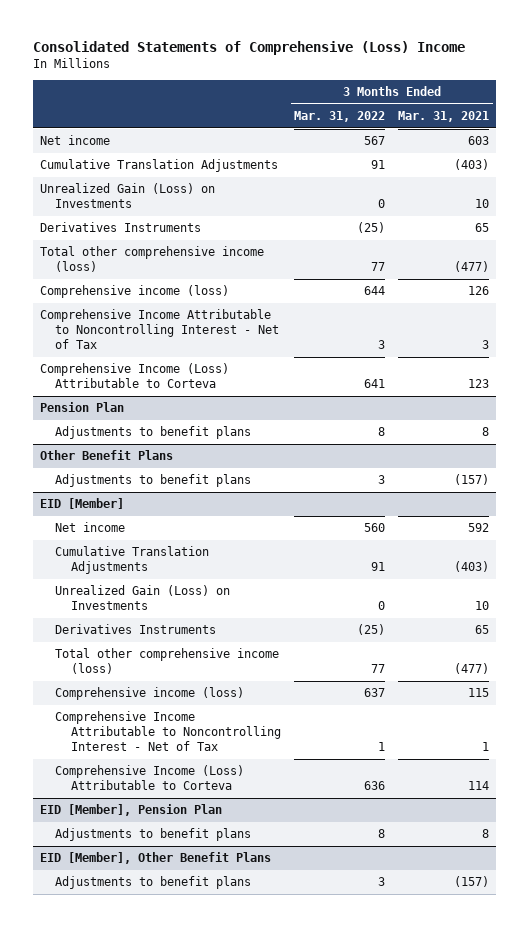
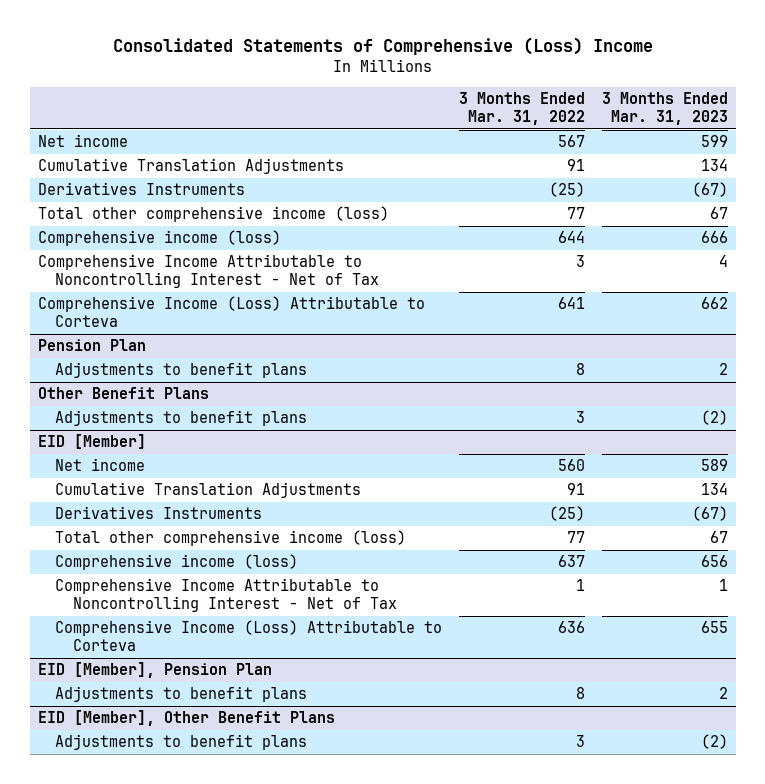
- | 3 Months Ended Mar. 31, 2022 | 3 Months Ended Mar. 31, 2021
+ | 3 Months Ended Mar. 31, 2022 | 3 Months Ended Mar. 31, 2023
- Unrealized Gain (Loss) on Investments | 0 | 10
@ EID [Member]
- Unrealized Gain (Loss) on Investments | 0 | 10

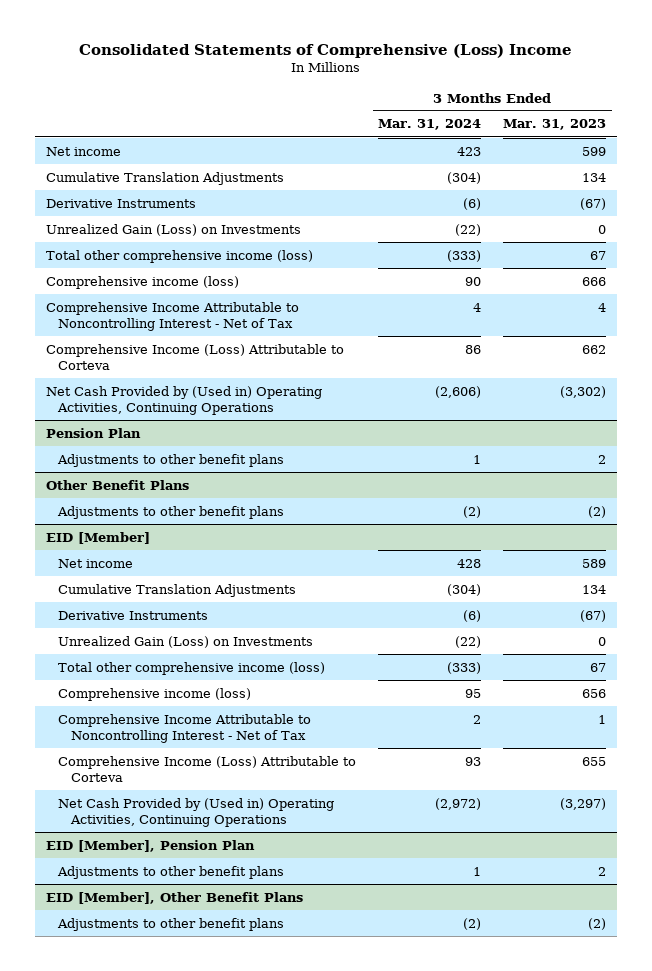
- | 3 Months Ended Mar. 31, 2022 | 3 Months Ended Mar. 31, 2023
+ | 3 Months Ended Mar. 31, 2024 | 3 Months Ended Mar. 31, 2023
- Derivatives Instruments | (25) | (67)
+ Derivative Instruments | (6) | (67)
+ Unrealized Gain (Loss) on Investments | (22) | 0
+ Net Cash Provided by (Used in) Operating Activities, Continuing Operations | (2,606) | (3,302)
@ Pension Plan
- Adjustments to benefit plans | 8 | 2
+ Adjustments to other benefit plans | 1 | 2
@ Other Benefit Plans
- Adjustments to benefit plans | 3 | (2)
+ Adjustments to other benefit plans | (2) | (2)
@ EID [Member]
- Derivatives Instruments | (25) | (67)
+ Derivative Instruments | (6) | (67)
+ Unrealized Gain (Loss) on Investments | (22) | 0
+ Net Cash Provided by (Used in) Operating Activities, Continuing Operations | (2,972) | (3,297)
@ EID [Member], Pension Plan
- Adjustments to benefit plans | 8 | 2
+ Adjustments to other benefit plans | 1 | 2
@ EID [Member], Other Benefit Plans
- Adjustments to benefit plans | 3 | (2)
+ Adjustments to other benefit plans | (2) | (2)

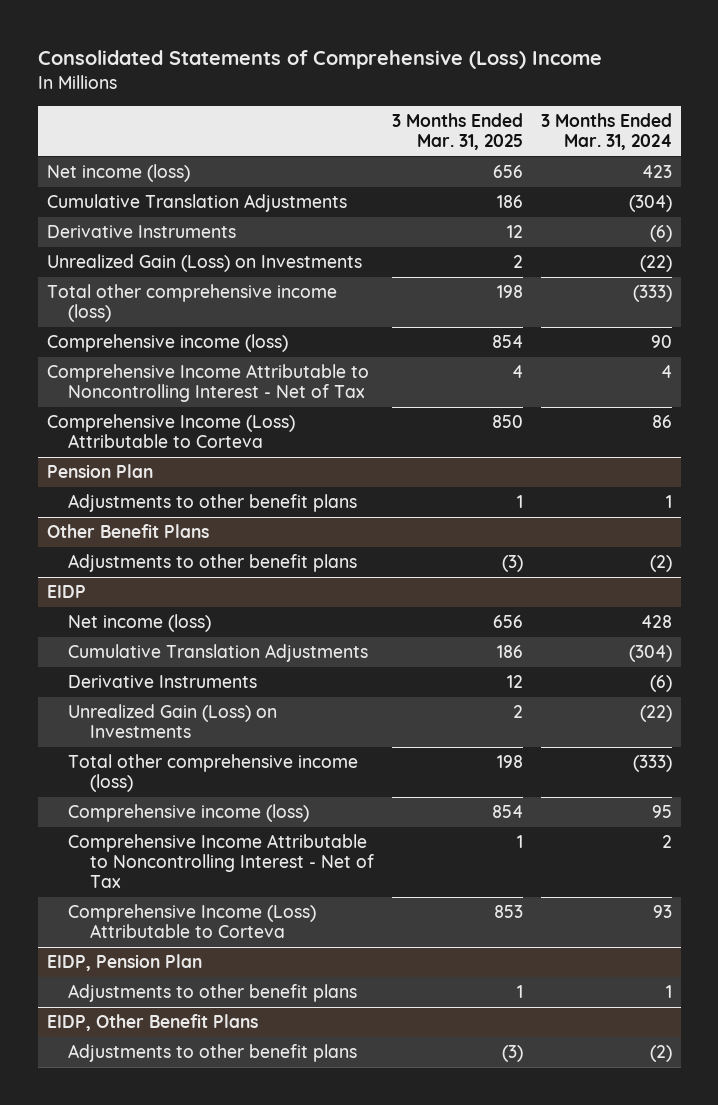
- | 3 Months Ended Mar. 31, 2024 | 3 Months Ended Mar. 31, 2023
+ | 3 Months Ended Mar. 31, 2025 | 3 Months Ended Mar. 31, 2024
- Net income | 423 | 599
+ Net income (loss) | 656 | 423
- Net Cash Provided by (Used in) Operating Activities, Continuing Operations | (2,606) | (3,302)
- EID [Member]
- Net income | 428 | 589
+ EIDP
+ Net income (loss) | 656 | 428
- Net Cash Provided by (Used in) Operating Activities, Continuing Operations | (2,972) | (3,297)
- EID [Member], Pension Plan
+ EIDP, Pension Plan
- EID [Member], Other Benefit Plans
+ EIDP, Other Benefit Plans

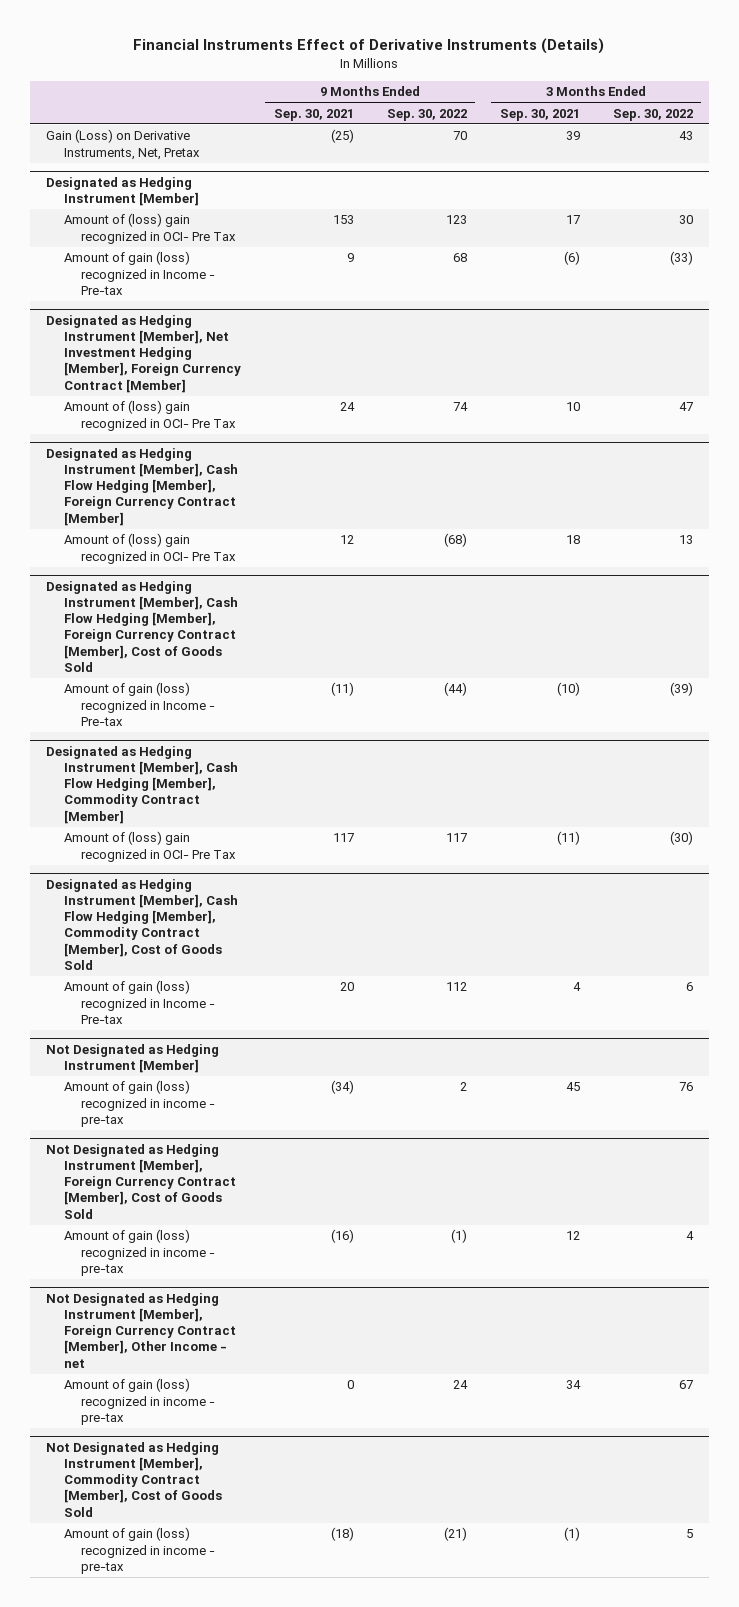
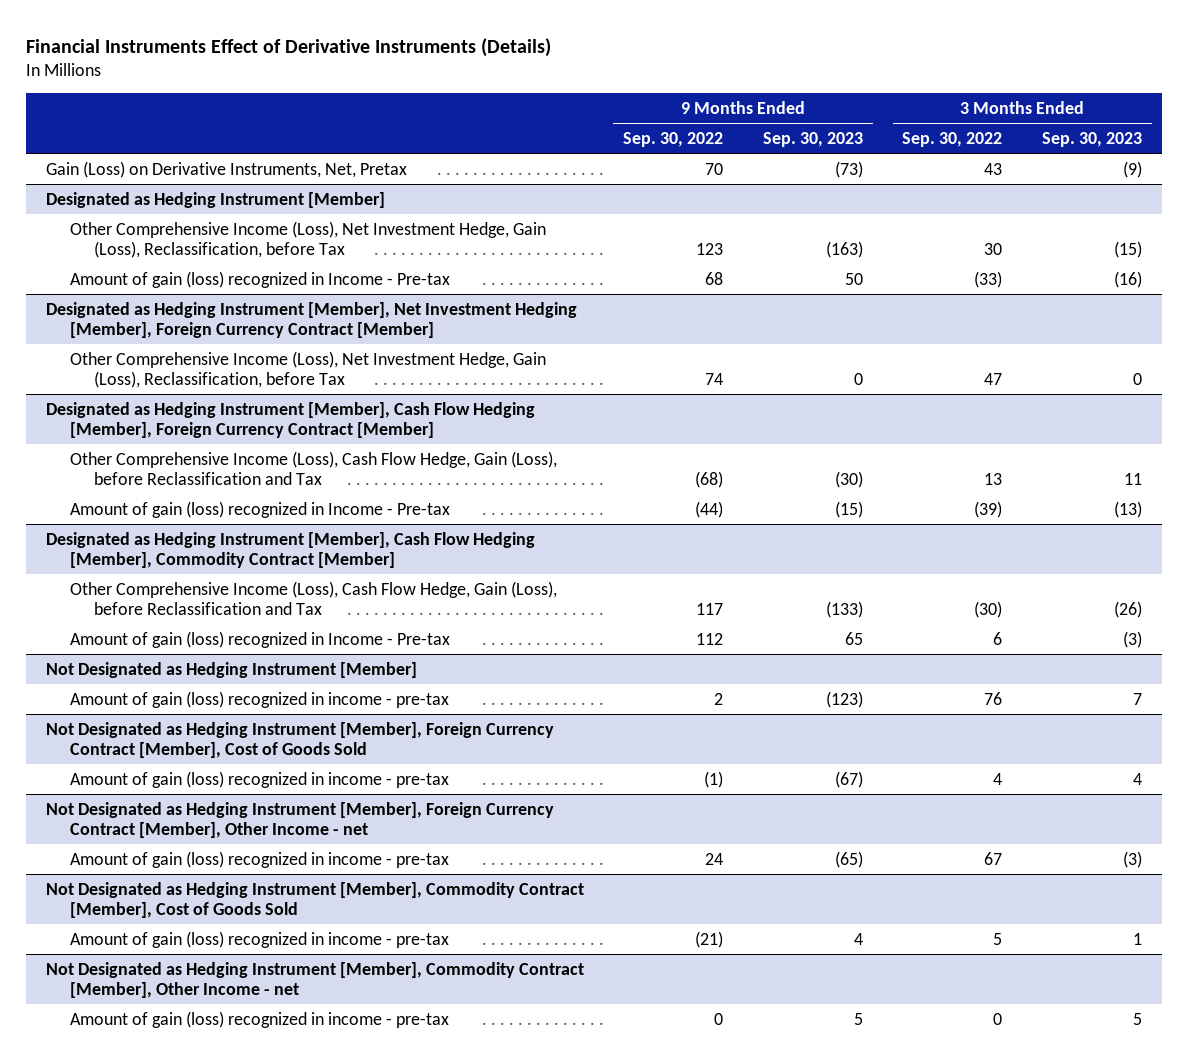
- | 9 Months Ended Sep. 30, 2021 | 9 Months Ended Sep. 30, 2022 | 3 Months Ended Sep. 30, 2021 | 3 Months Ended Sep. 30, 2022
+ | 9 Months Ended Sep. 30, 2022 | 9 Months Ended Sep. 30, 2023 | 3 Months Ended Sep. 30, 2022 | 3 Months Ended Sep. 30, 2023
@ Designated as Hedging Instrument [Member]
- Amount of (loss) gain recognized in OCI- Pre Tax | 153 | 123 | 17 | 30
+ Other Comprehensive Income (Loss), Net Investment Hedge, Gain (Loss), Reclassification, before Tax | 123 | (163) | 30 | (15)
@ Designated as Hedging Instrument [Member], Net Investment Hedging [Member], Foreign Currency Contract [Member]
- Amount of (loss) gain recognized in OCI- Pre Tax | 24 | 74 | 10 | 47
+ Other Comprehensive Income (Loss), Net Investment Hedge, Gain (Loss), Reclassification, before Tax | 74 | 0 | 47 | 0
@ Designated as Hedging Instrument [Member], Cash Flow Hedging [Member], Foreign Currency Contract [Member]
- Amount of (loss) gain recognized in OCI- Pre Tax | 12 | (68) | 18 | 13
- Designated as Hedging Instrument [Member], Cash Flow Hedging [Member], Foreign Currency Contract [Member], Cost of Goods Sold
@ Designated as Hedging Instrument [Member], Cash Flow Hedging [Member], Foreign Currency Contract [Member]
+ Other Comprehensive Income (Loss), Cash Flow Hedge, Gain (Loss), before Reclassification and Tax | (68) | (30) | 13 | 11
@ Designated as Hedging Instrument [Member], Cash Flow Hedging [Member], Commodity Contract [Member]
- Amount of (loss) gain recognized in OCI- Pre Tax | 117 | 117 | (11) | (30)
- Designated as Hedging Instrument [Member], Cash Flow Hedging [Member], Commodity Contract [Member], Cost of Goods Sold
@ Designated as Hedging Instrument [Member], Cash Flow Hedging [Member], Commodity Contract [Member]
+ Other Comprehensive Income (Loss), Cash Flow Hedge, Gain (Loss), before Reclassification and Tax | 117 | (133) | (30) | (26)
+ Not Designated as Hedging Instrument [Member], Commodity Contract [Member], Other Income - net
+ Amount of gain (loss) recognized in income - pre-tax | 0 | 5 | 0 | 5

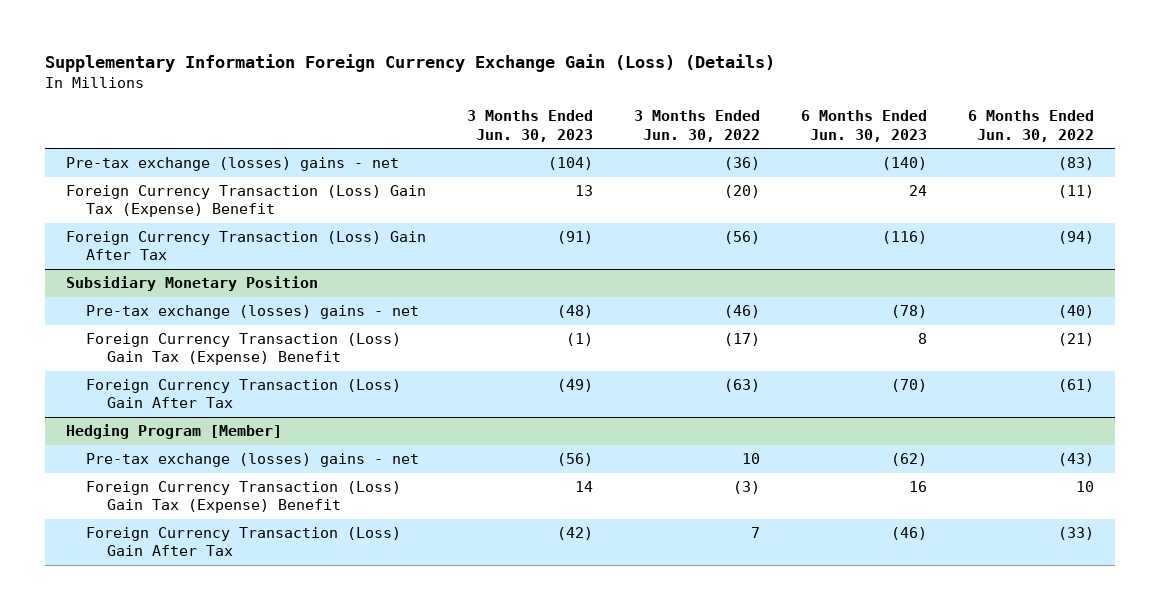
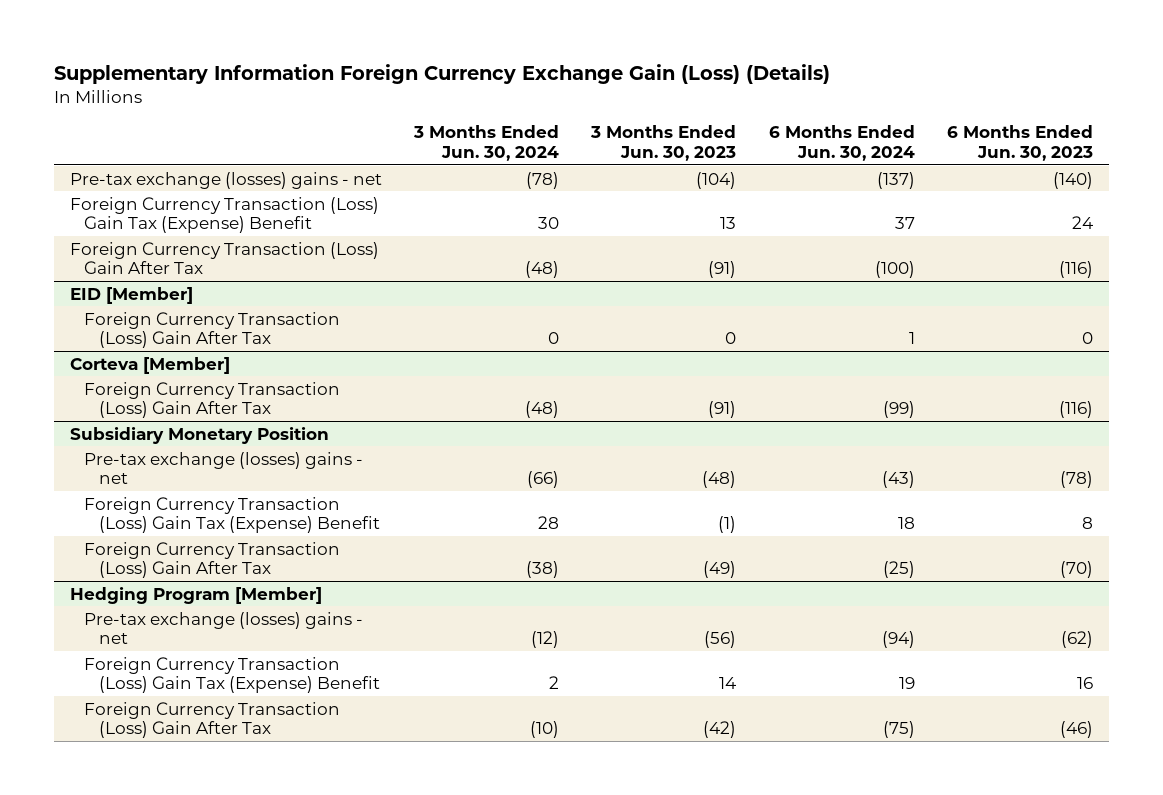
- | 3 Months Ended Jun. 30, 2023 | 3 Months Ended Jun. 30, 2022 | 6 Months Ended Jun. 30, 2023 | 6 Months Ended Jun. 30, 2022
+ | 3 Months Ended Jun. 30, 2024 | 3 Months Ended Jun. 30, 2023 | 6 Months Ended Jun. 30, 2024 | 6 Months Ended Jun. 30, 2023
+ EID [Member]
+ Foreign Currency Transaction (Loss) Gain After Tax | 0 | 0 | 1 | 0
+ Corteva [Member]
+ Foreign Currency Transaction (Loss) Gain After Tax | (48) | (91) | (99) | (116)

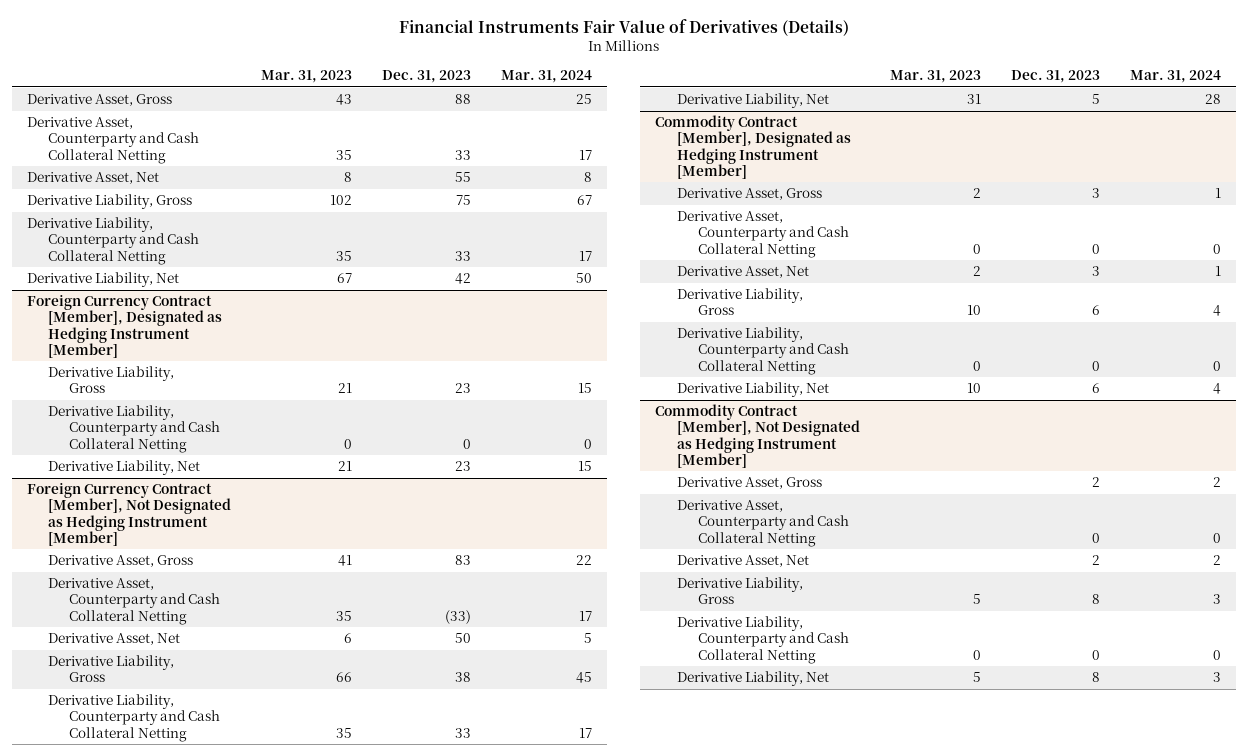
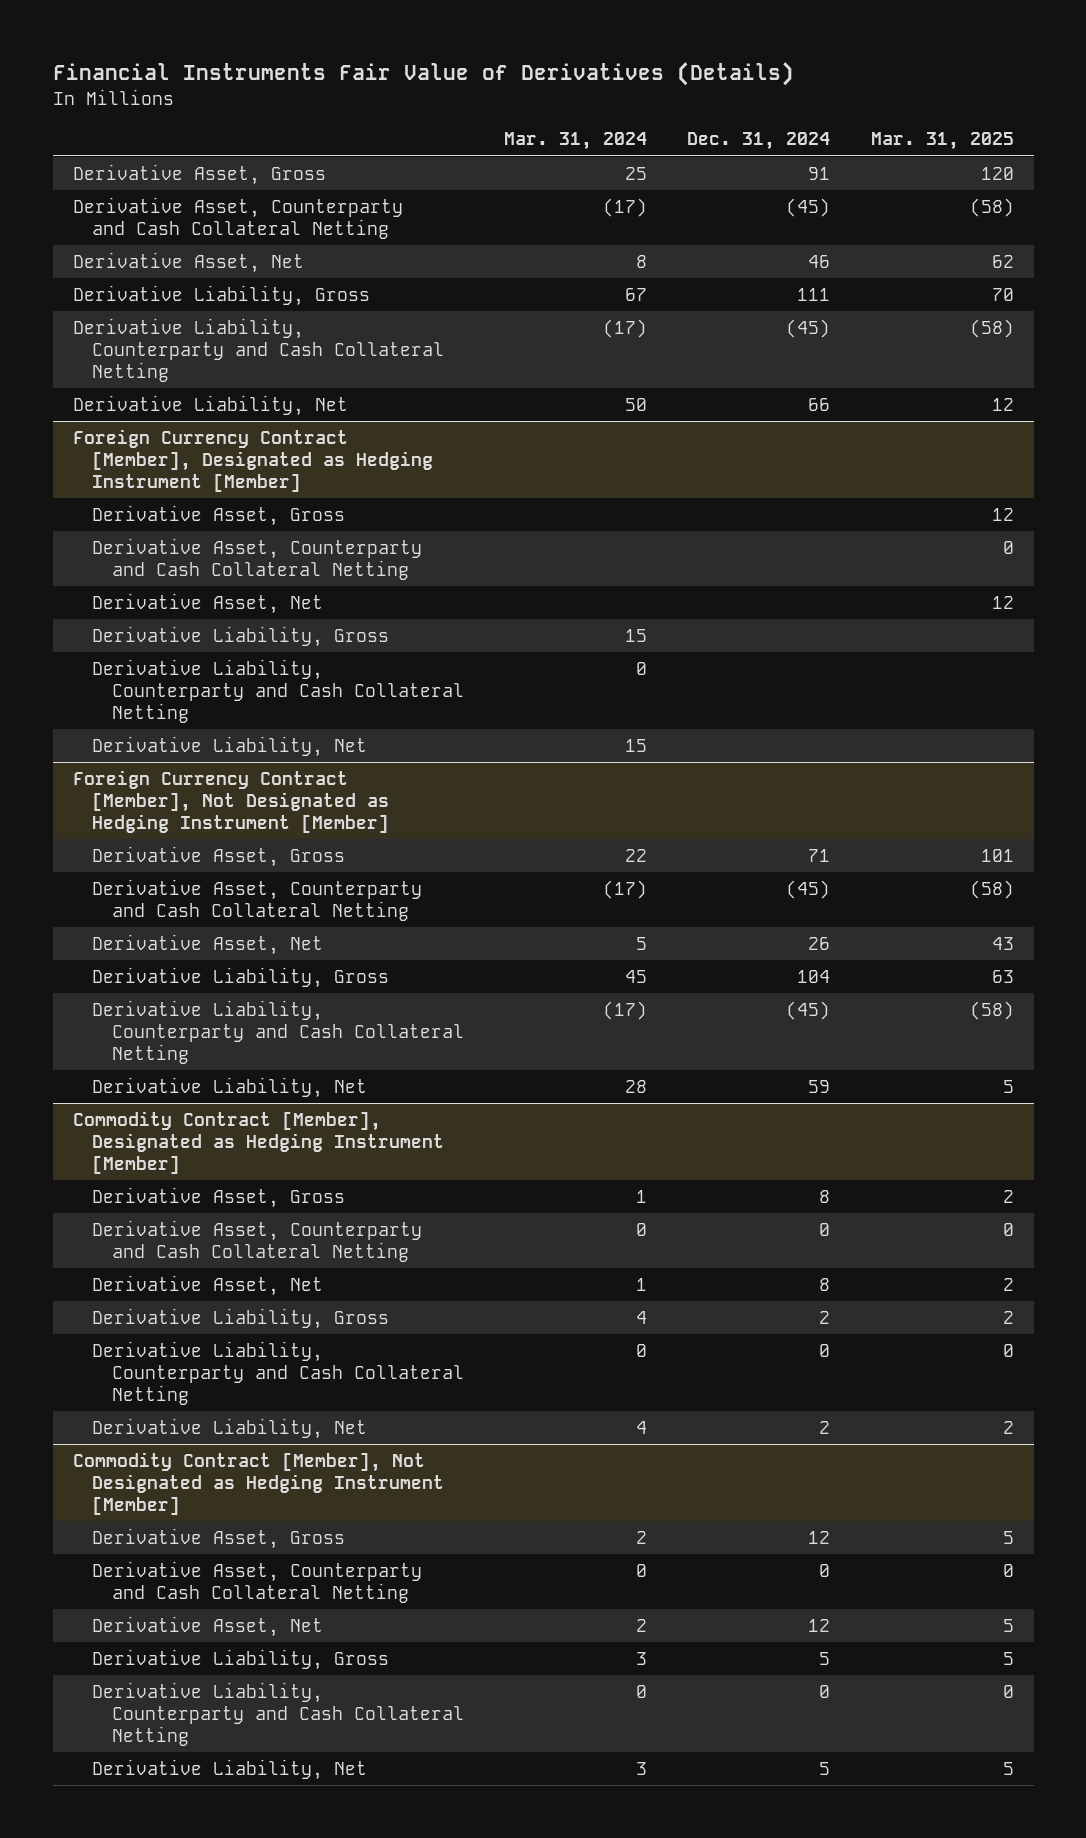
- | Mar. 31, 2023 | Dec. 31, 2023 | Mar. 31, 2024
+ | Mar. 31, 2024 | Dec. 31, 2024 | Mar. 31, 2025
- Derivative Asset, Counterparty and Cash Collateral Netting | 35 | 33 | 17
+ Derivative Asset, Counterparty and Cash Collateral Netting | (17) | (45) | (58)
- Derivative Liability, Counterparty and Cash Collateral Netting | 35 | 33 | 17
+ Derivative Liability, Counterparty and Cash Collateral Netting | (17) | (45) | (58)
@ Foreign Currency Contract [Member], Designated as Hedging Instrument [Member]
+ Derivative Asset, Gross | | | 12
+ Derivative Asset, Counterparty and Cash Collateral Netting | | | 0
+ Derivative Asset, Net | | | 12
@ Foreign Currency Contract [Member], Not Designated as Hedging Instrument [Member]
- Derivative Asset, Counterparty and Cash Collateral Netting | 35 | (33) | 17
+ Derivative Asset, Counterparty and Cash Collateral Netting | (17) | (45) | (58)
- Derivative Liability, Counterparty and Cash Collateral Netting | 35 | 33 | 17
+ Derivative Liability, Counterparty and Cash Collateral Netting | (17) | (45) | (58)

